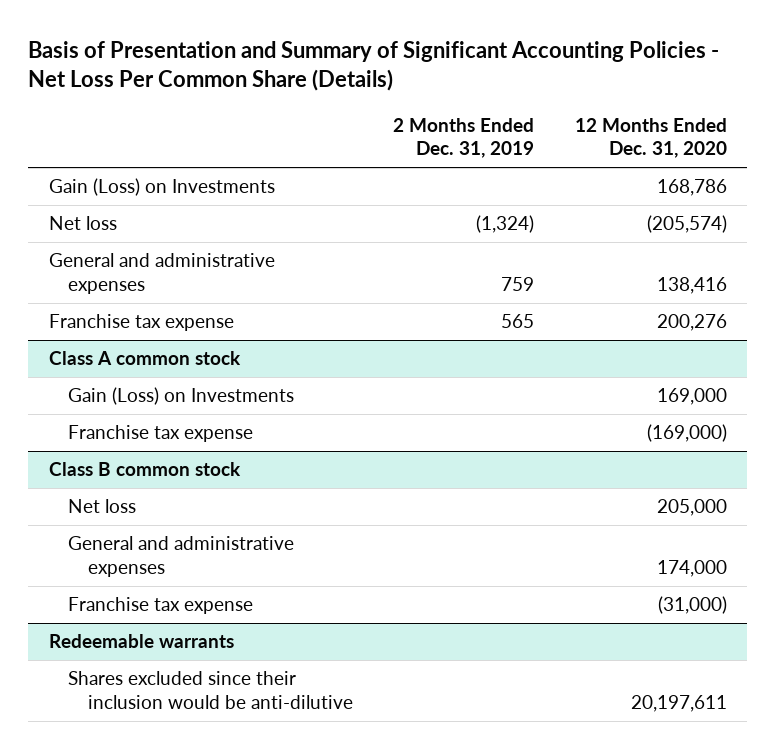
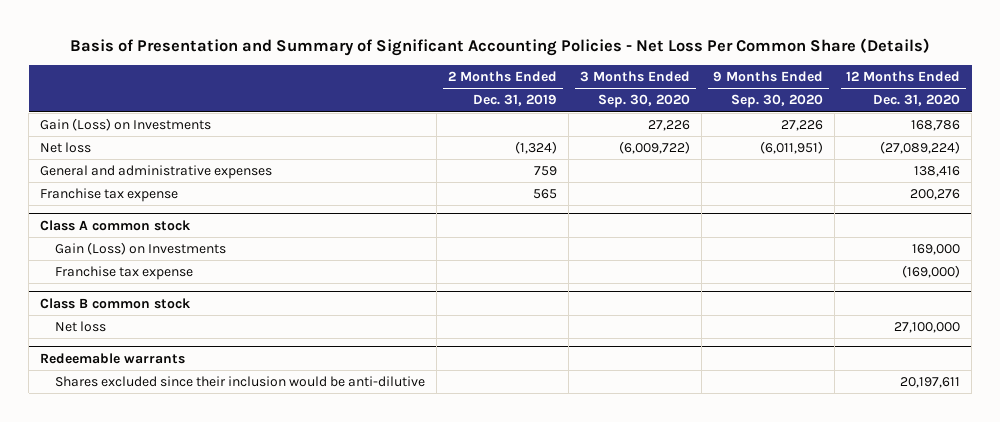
- | 2 Months Ended Dec. 31, 2019 | 12 Months Ended Dec. 31, 2020
+ | 2 Months Ended Dec. 31, 2019 | 3 Months Ended Sep. 30, 2020 | 9 Months Ended Sep. 30, 2020 | 12 Months Ended Dec. 31, 2020
- Net loss | (1,324) | (205,574)
+ Net loss | (1,324) | (6,009,722) | (6,011,951) | (27,089,224)
@ Class B common stock
- Net loss | | 205,000
- General and administrative expenses | | 174,000
- Franchise tax expense | | (31,000)
+ Net loss | | | | 27,100,000

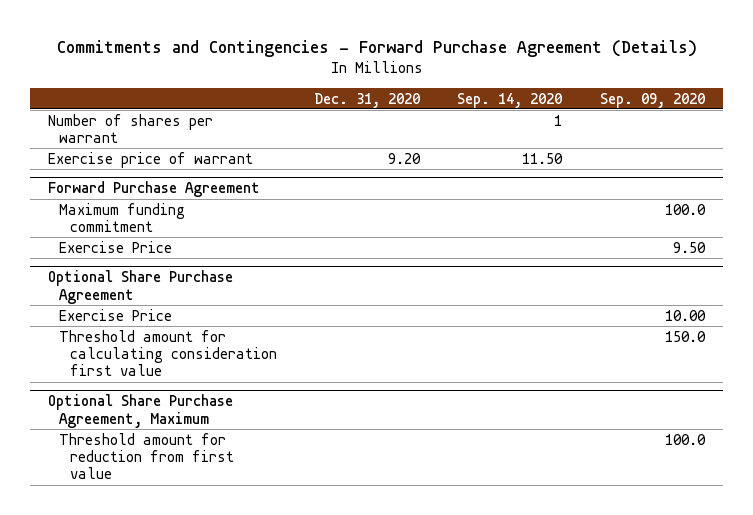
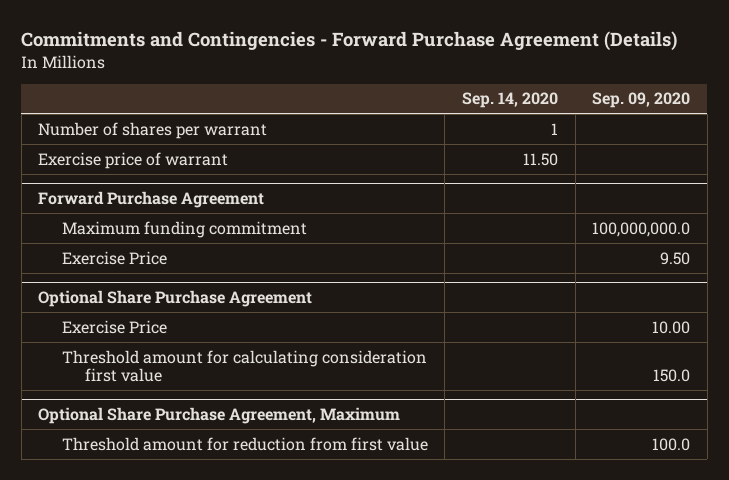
- | Dec. 31, 2020 | Sep. 14, 2020 | Sep. 09, 2020
+ | Sep. 14, 2020 | Sep. 09, 2020
@ Forward Purchase Agreement
- Maximum funding commitment | | | 100.0
+ Maximum funding commitment | | 100,000,000.0

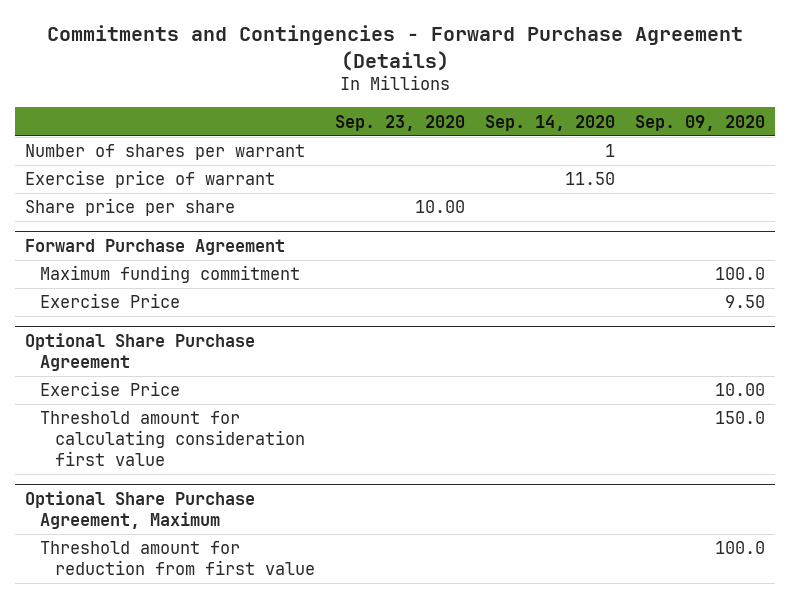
- | Sep. 14, 2020 | Sep. 09, 2020
+ | Sep. 23, 2020 | Sep. 14, 2020 | Sep. 09, 2020
+ Share price per share | 10.00 | |
@ Forward Purchase Agreement
- Maximum funding commitment | | 100,000,000.0
+ Maximum funding commitment | | | 100.0

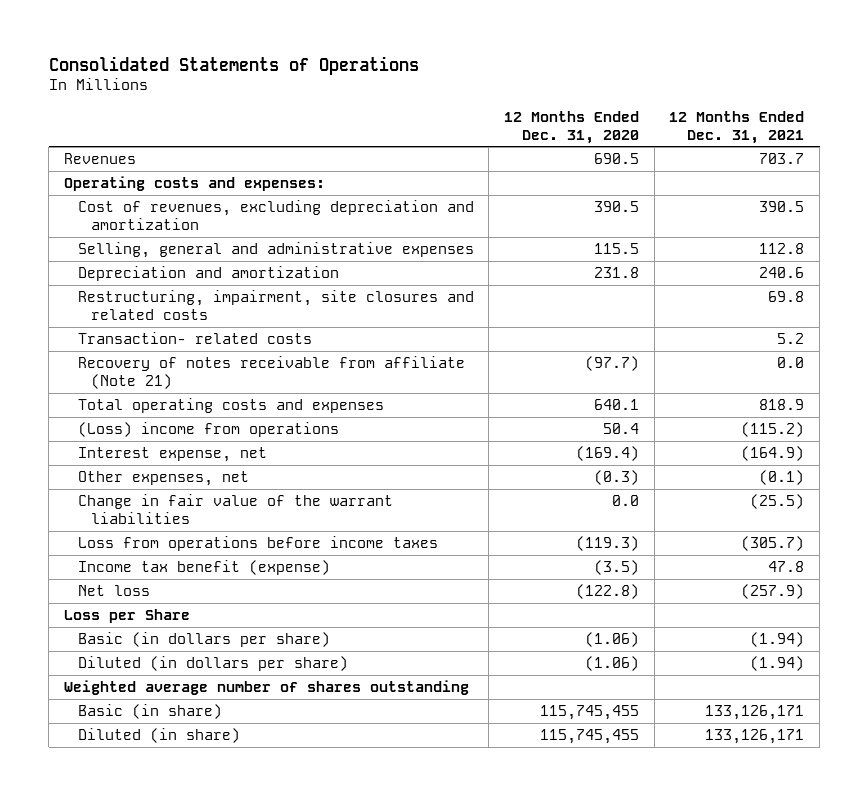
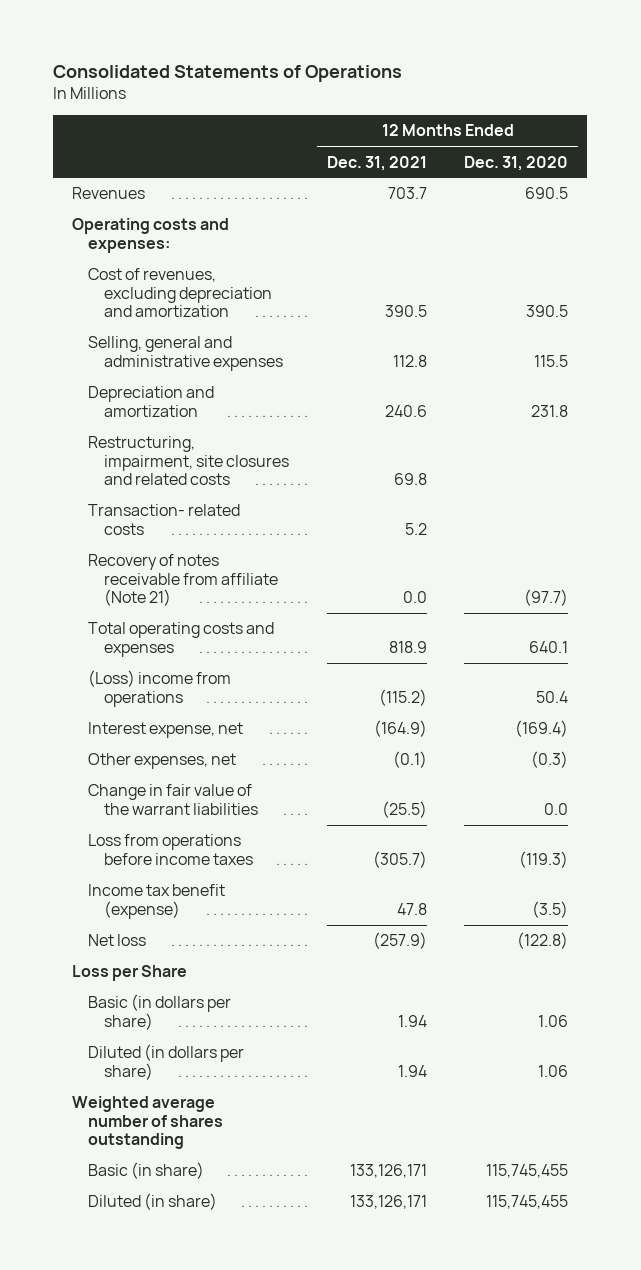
- | 12 Months Ended Dec. 31, 2020 | 12 Months Ended Dec. 31, 2021
+ | 12 Months Ended Dec. 31, 2021 | 12 Months Ended Dec. 31, 2020
- Basic (in dollars per share) | (1.06) | (1.94)
- Diluted (in dollars per share) | (1.06) | (1.94)
+ Basic (in dollars per share) | 1.94 | 1.06
+ Diluted (in dollars per share) | 1.94 | 1.06

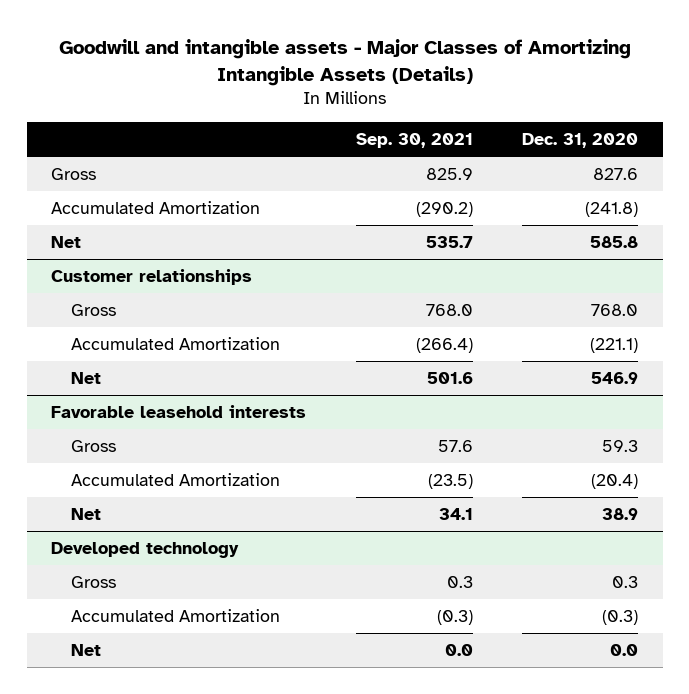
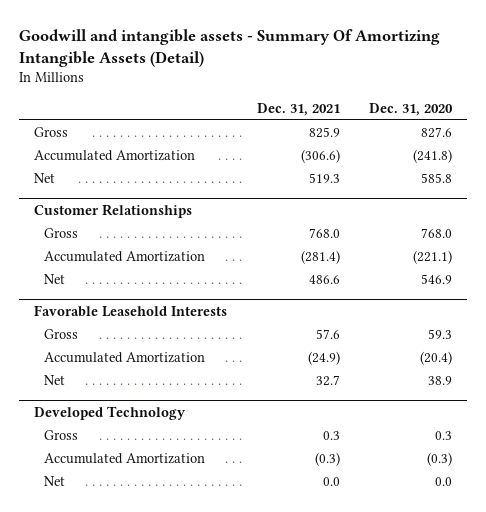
- Goodwill and intangible assets - Major Classes of Amortizing Intangible Assets (Details)
+ Goodwill and intangible assets - Summary Of Amortizing Intangible Assets (Detail)
- | Sep. 30, 2021 | Dec. 31, 2020
+ | Dec. 31, 2021 | Dec. 31, 2020
- Customer relationships
+ Customer Relationships
- Favorable leasehold interests
+ Favorable Leasehold Interests
- Developed technology
+ Developed Technology

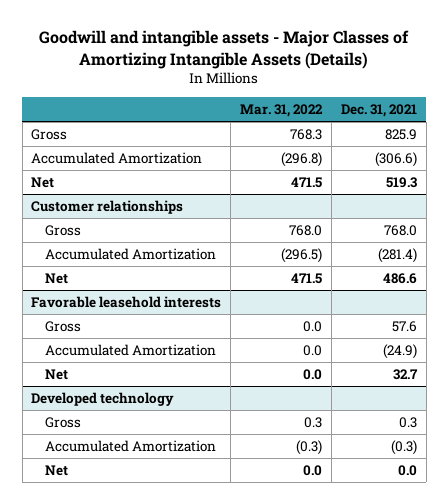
- Goodwill and intangible assets - Summary Of Amortizing Intangible Assets (Detail)
+ Goodwill and intangible assets - Major Classes of Amortizing Intangible Assets (Details)
- | Dec. 31, 2021 | Dec. 31, 2020
+ | Mar. 31, 2022 | Dec. 31, 2021
- Customer Relationships
+ Customer relationships
- Favorable Leasehold Interests
+ Favorable leasehold interests
- Developed Technology
+ Developed technology

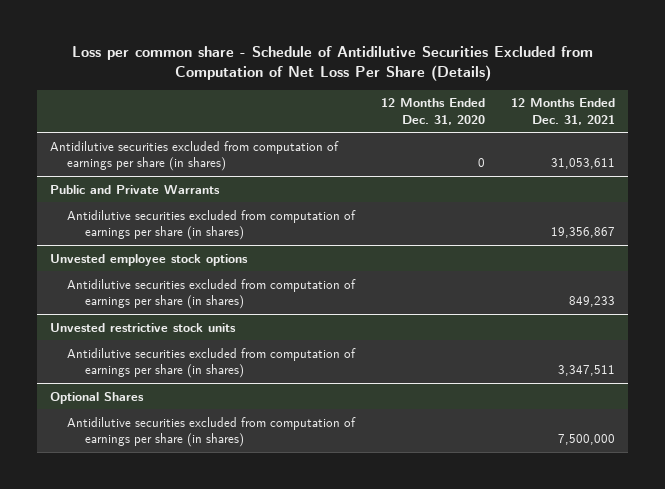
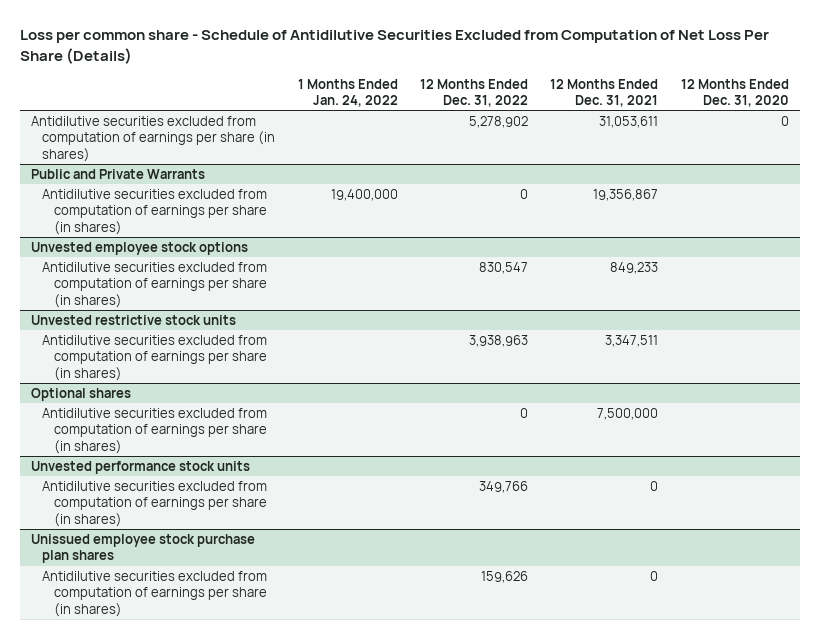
- | 12 Months Ended Dec. 31, 2020 | 12 Months Ended Dec. 31, 2021
+ | 1 Months Ended Jan. 24, 2022 | 12 Months Ended Dec. 31, 2022 | 12 Months Ended Dec. 31, 2021 | 12 Months Ended Dec. 31, 2020
- Optional Shares
+ Optional shares
+ Unvested performance stock units
+ Antidilutive securities excluded from computation of earnings per share (in shares) | | 349,766 | 0 |
+ Unissued employee stock purchase plan shares
+ Antidilutive securities excluded from computation of earnings per share (in shares) | | 159,626 | 0 |

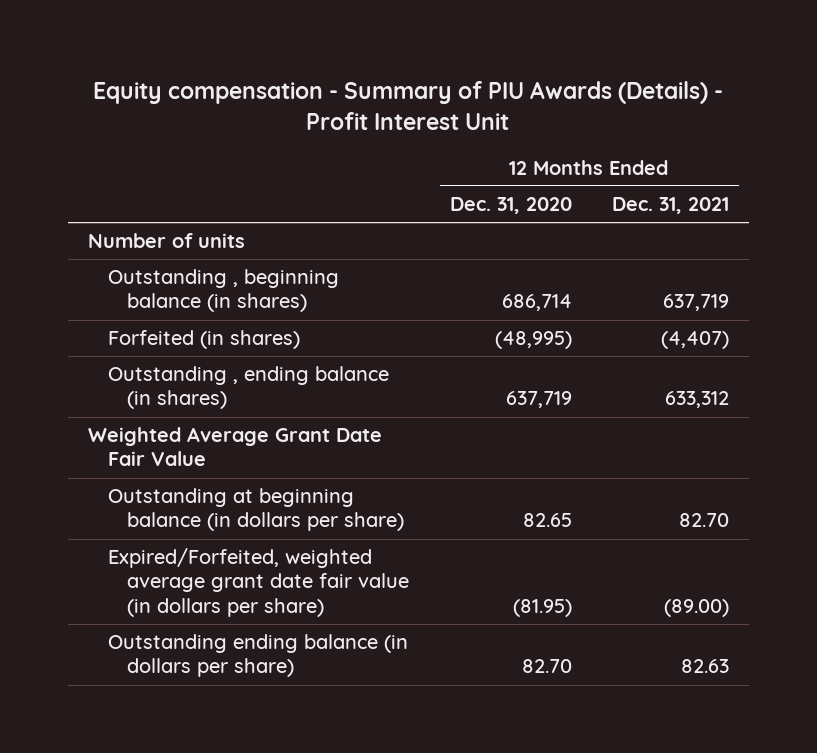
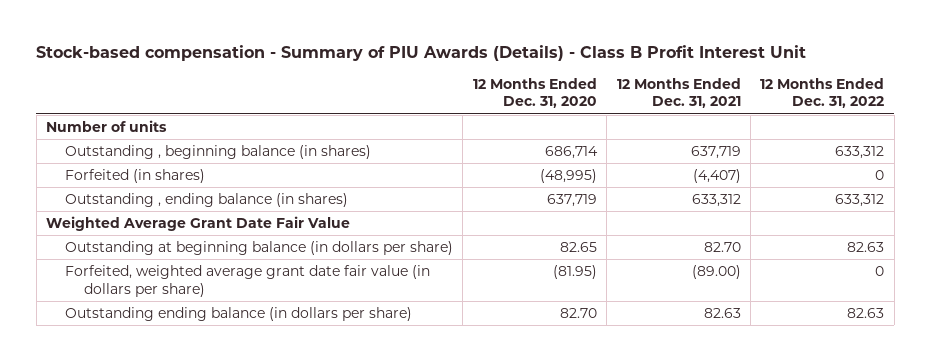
- Equity compensation - Summary of PIU Awards (Details) - Profit Interest Unit
+ Stock-based compensation - Summary of PIU Awards (Details) - Class B Profit Interest Unit
- | 12 Months Ended Dec. 31, 2020 | 12 Months Ended Dec. 31, 2021
+ | 12 Months Ended Dec. 31, 2020 | 12 Months Ended Dec. 31, 2021 | 12 Months Ended Dec. 31, 2022
- Expired/Forfeited, weighted average grant date fair value (in dollars per share) | (81.95) | (89.00)
+ Forfeited, weighted average grant date fair value (in dollars per share) | (81.95) | (89.00) | 0

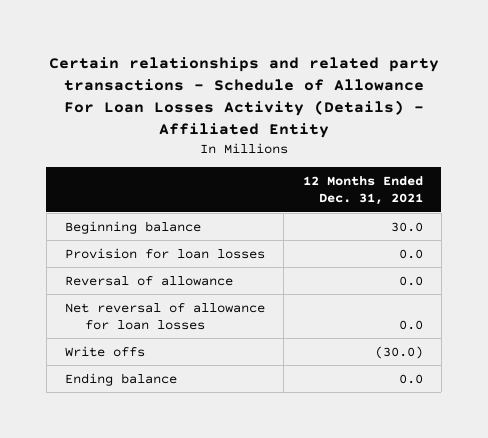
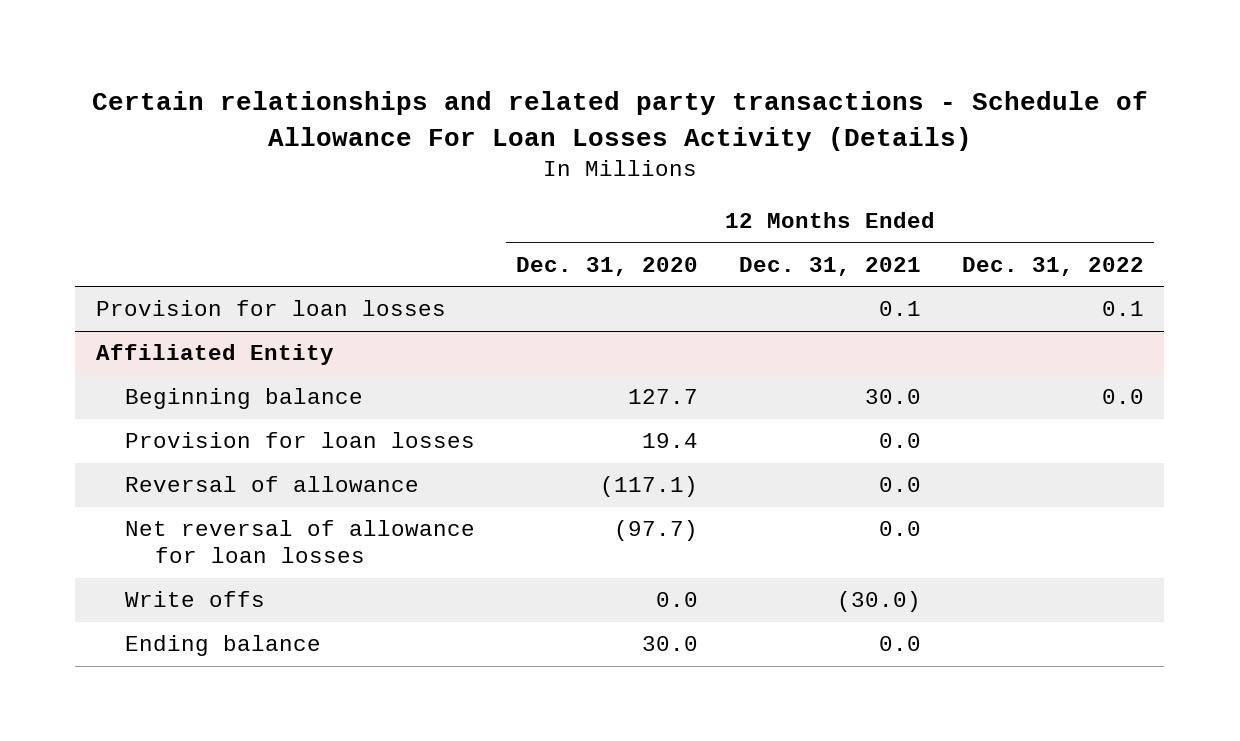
- Certain relationships and related party transactions - Schedule of Allowance For Loan Losses Activity (Details) - Affiliated Entity
+ Certain relationships and related party transactions - Schedule of Allowance For Loan Losses Activity (Details)
- | 12 Months Ended Dec. 31, 2021
+ | 12 Months Ended Dec. 31, 2020 | 12 Months Ended Dec. 31, 2021 | 12 Months Ended Dec. 31, 2022
+ Provision for loan losses | | 0.1 | 0.1
+ Affiliated Entity

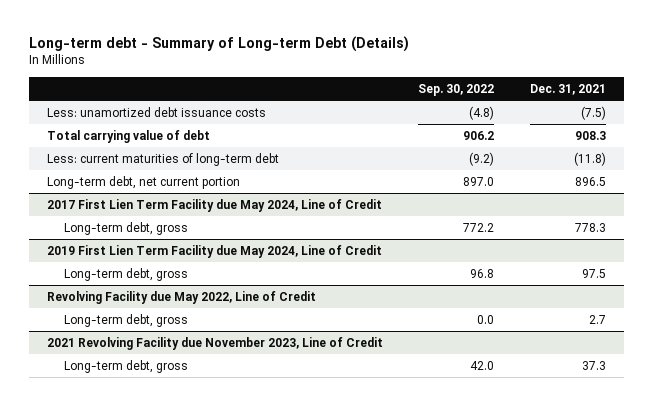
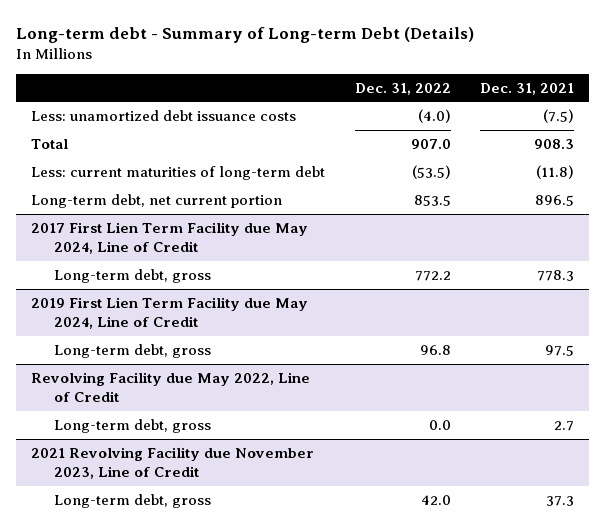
- | Sep. 30, 2022 | Dec. 31, 2021
+ | Dec. 31, 2022 | Dec. 31, 2021
- Total carrying value of debt | 906.2 | 908.3
+ Total | 907.0 | 908.3

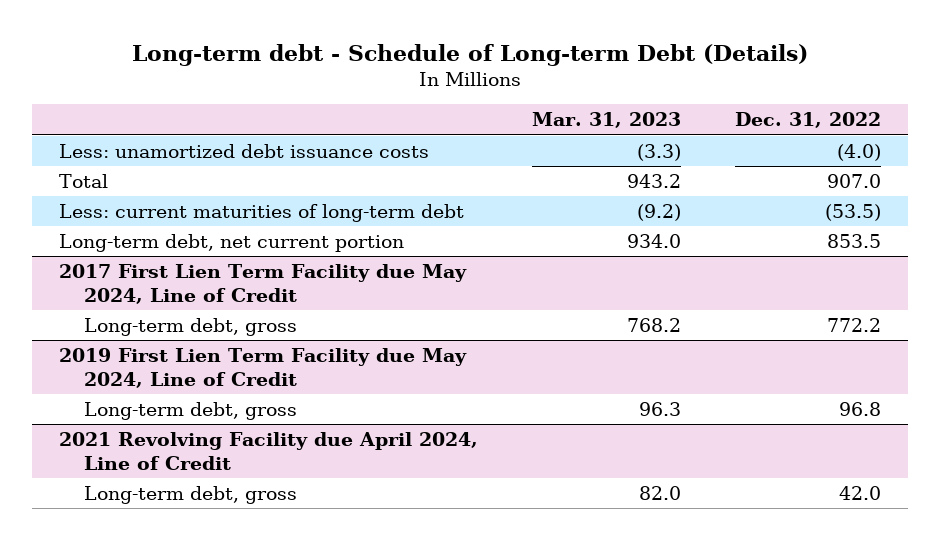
- Long-term debt - Summary of Long-term Debt (Details)
+ Long-term debt - Schedule of Long-term Debt (Details)
- | Dec. 31, 2022 | Dec. 31, 2021
+ | Mar. 31, 2023 | Dec. 31, 2022
- Revolving Facility due May 2022, Line of Credit
- Long-term debt, gross | 0.0 | 2.7
- 2021 Revolving Facility due November 2023, Line of Credit
+ 2021 Revolving Facility due April 2024, Line of Credit

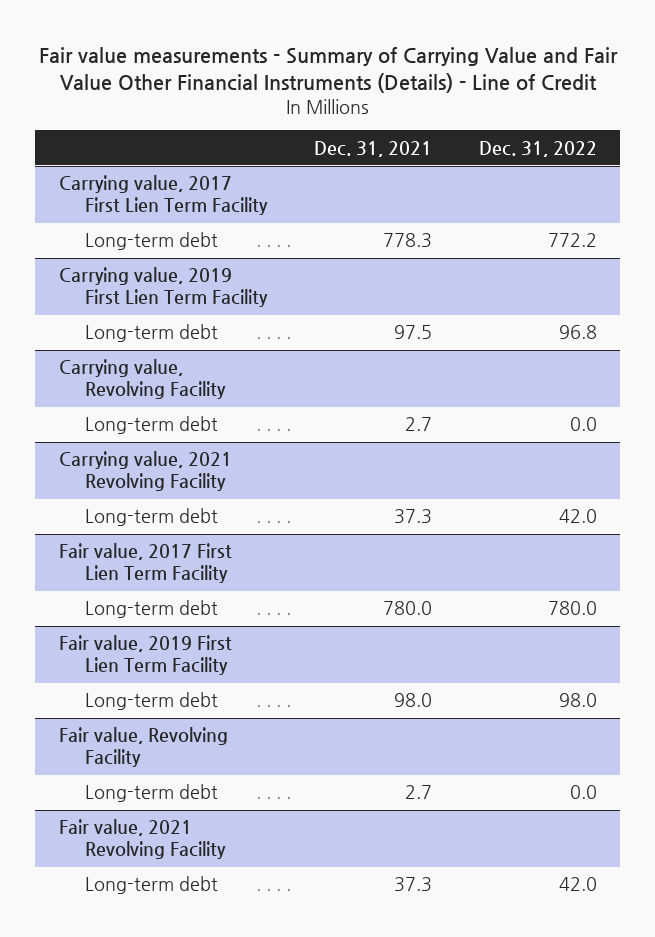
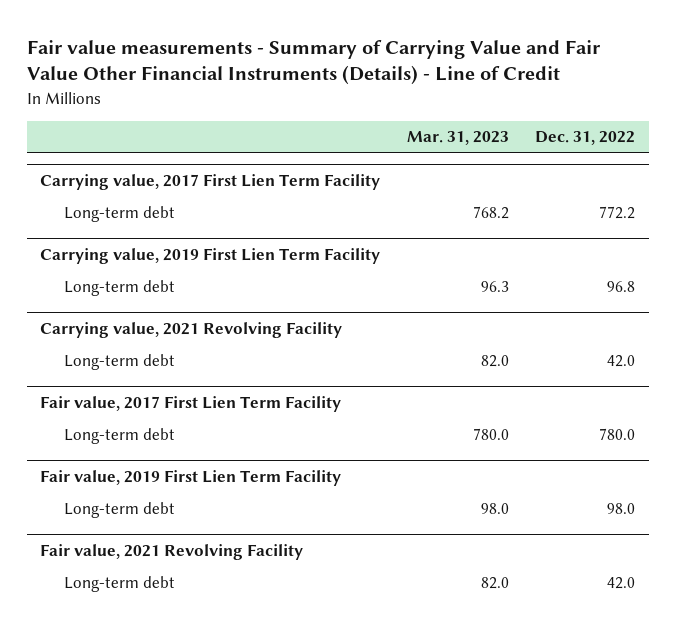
- | Dec. 31, 2021 | Dec. 31, 2022
+ | Mar. 31, 2023 | Dec. 31, 2022
- Carrying value, Revolving Facility
- Long-term debt | 2.7 | 0.0
- Fair value, Revolving Facility
- Long-term debt | 2.7 | 0.0

